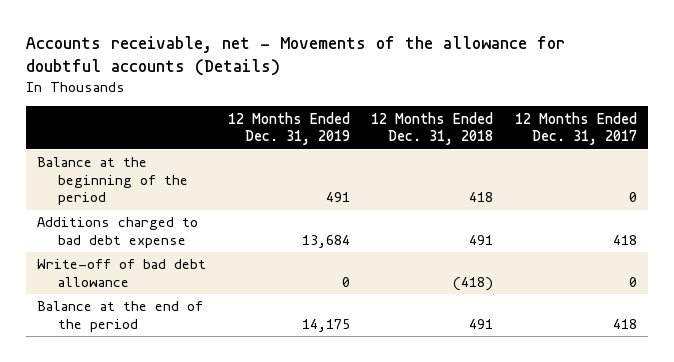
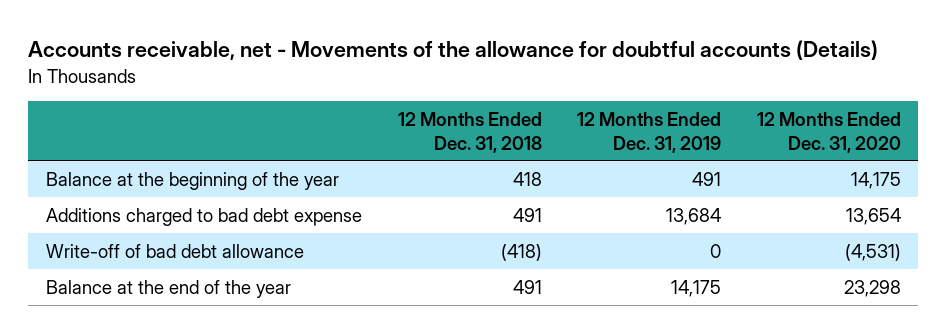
- | 12 Months Ended Dec. 31, 2019 | 12 Months Ended Dec. 31, 2018 | 12 Months Ended Dec. 31, 2017
+ | 12 Months Ended Dec. 31, 2018 | 12 Months Ended Dec. 31, 2019 | 12 Months Ended Dec. 31, 2020
- Balance at the beginning of the period | 491 | 418 | 0
+ Balance at the beginning of the year | 418 | 491 | 14,175
- Balance at the end of the period | 14,175 | 491 | 418
+ Balance at the end of the year | 491 | 14,175 | 23,298

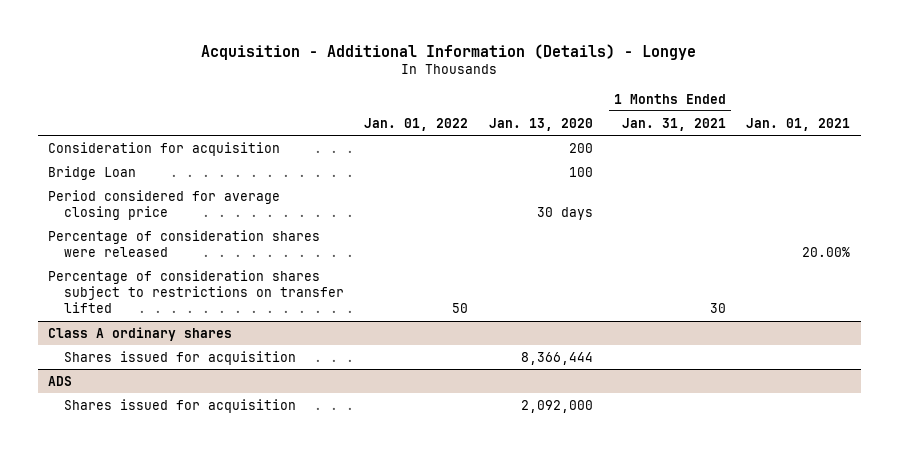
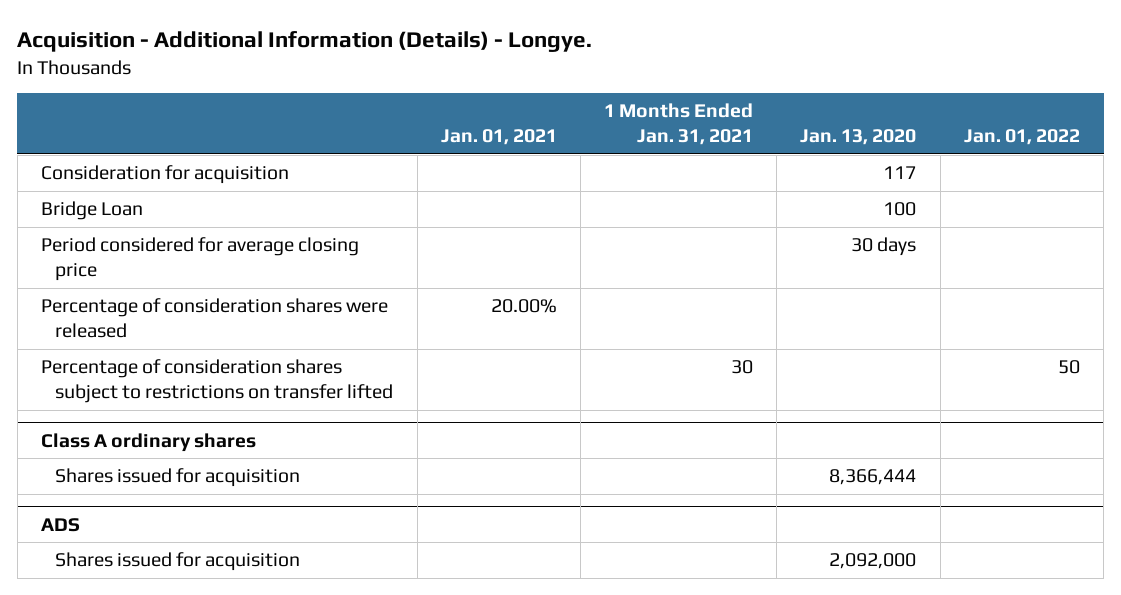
- Acquisition - Additional Information (Details) - Longye
+ Acquisition - Additional Information (Details) - Longye.
- | Jan. 01, 2022 | Jan. 13, 2020 | 1 Months Ended Jan. 31, 2021 | Jan. 01, 2021
+ | Jan. 01, 2021 | 1 Months Ended Jan. 31, 2021 | Jan. 13, 2020 | Jan. 01, 2022
- Consideration for acquisition | | 200 | |
+ Consideration for acquisition | | | 117 |

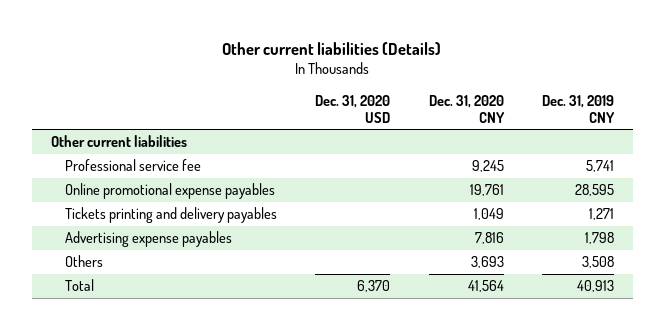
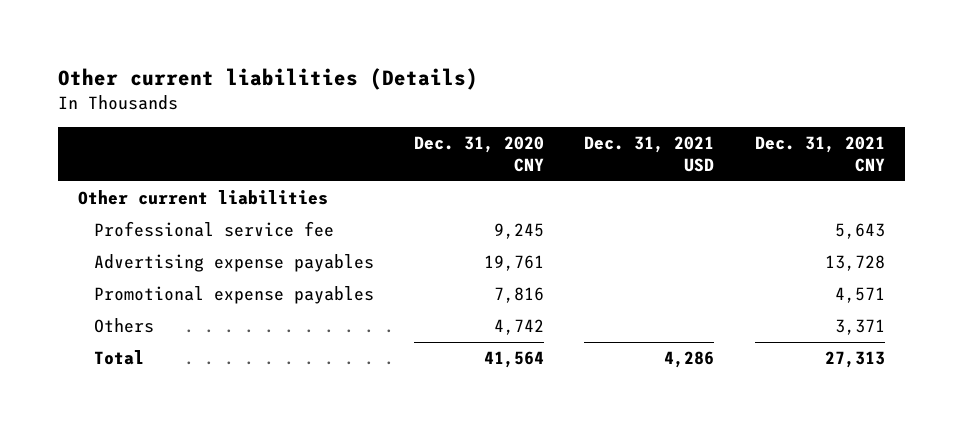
- | Dec. 31, 2020 USD | Dec. 31, 2020 CNY | Dec. 31, 2019 CNY
+ | Dec. 31, 2020 CNY | Dec. 31, 2021 USD | Dec. 31, 2021 CNY
- Online promotional expense payables | | 19,761 | 28,595
- Tickets printing and delivery payables | | 1,049 | 1,271
- Advertising expense payables | | 7,816 | 1,798
- Others | | 3,693 | 3,508
+ Advertising expense payables | 19,761 | | 13,728
+ Promotional expense payables | 7,816 | | 4,571
+ Others | 4,742 | | 3,371

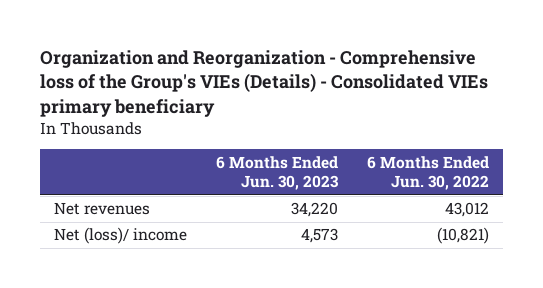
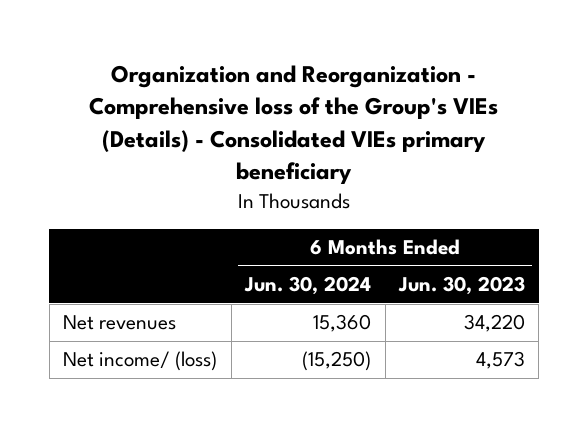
- | 6 Months Ended Jun. 30, 2023 | 6 Months Ended Jun. 30, 2022
+ | 6 Months Ended Jun. 30, 2024 | 6 Months Ended Jun. 30, 2023
- Net (loss)/ income | 4,573 | (10,821)
+ Net income/ (loss) | (15,250) | 4,573

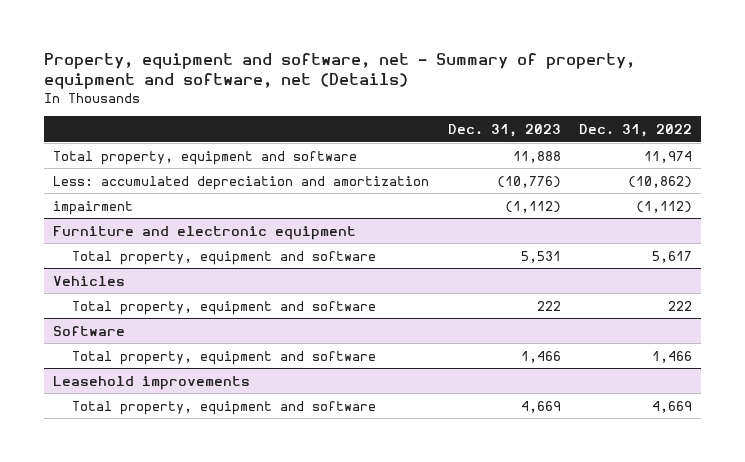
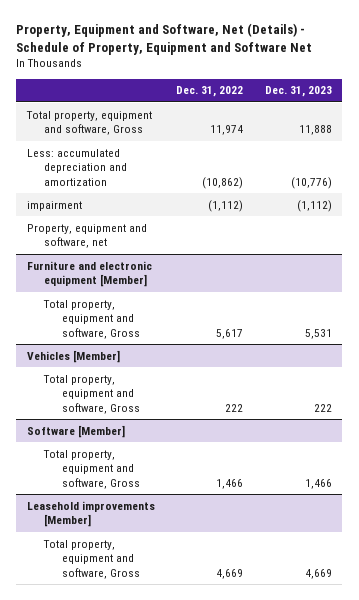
- Property, equipment and software, net - Summary of property, equipment and software, net (Details)
+ Property, Equipment and Software, Net (Details) - Schedule of Property, Equipment and Software Net
- | Dec. 31, 2023 | Dec. 31, 2022
+ | Dec. 31, 2022 | Dec. 31, 2023
- Total property, equipment and software | 11,888 | 11,974
+ Total property, equipment and software, Gross | 11,974 | 11,888
- Furniture and electronic equipment
- Total property, equipment and software | 5,531 | 5,617
- Vehicles
- Total property, equipment and software | 222 | 222
- Software
- Total property, equipment and software | 1,466 | 1,466
- Leasehold improvements
- Total property, equipment and software | 4,669 | 4,669
+ Property, equipment and software, net
+ Furniture and electronic equipment [Member]
+ Total property, equipment and software, Gross | 5,617 | 5,531
+ Vehicles [Member]
+ Total property, equipment and software, Gross | 222 | 222
+ Software [Member]
+ Total property, equipment and software, Gross | 1,466 | 1,466
+ Leasehold improvements [Member]
+ Total property, equipment and software, Gross | 4,669 | 4,669

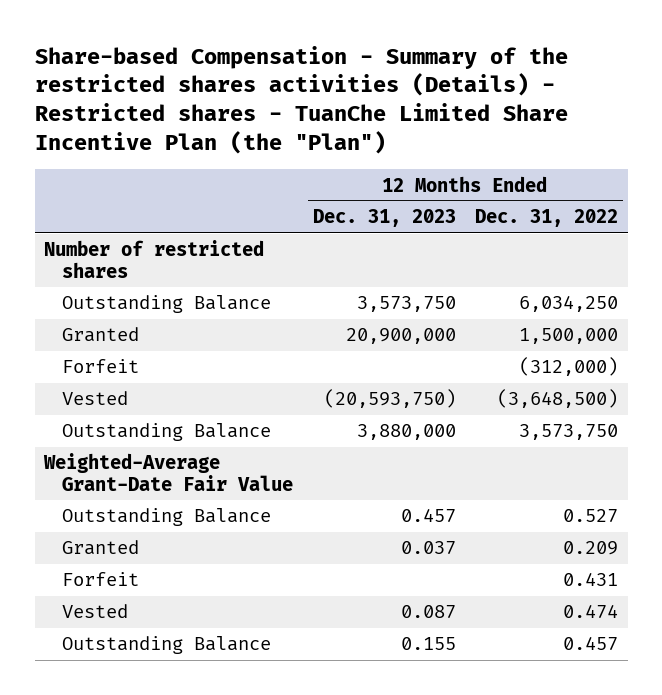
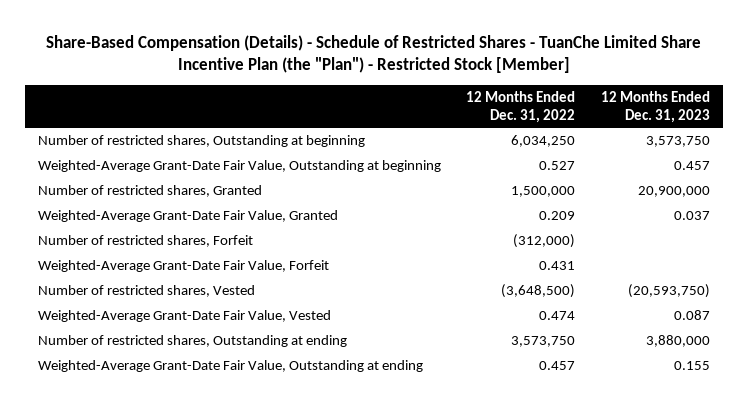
- Share-based Compensation - Summary of the restricted shares activities (Details) - Restricted shares - TuanChe Limited Share Incentive Plan (the "Plan")
+ Share-Based Compensation (Details) - Schedule of Restricted Shares - TuanChe Limited Share Incentive Plan (the "Plan") - Restricted Stock [Member]
- | 12 Months Ended Dec. 31, 2023 | 12 Months Ended Dec. 31, 2022
+ | 12 Months Ended Dec. 31, 2022 | 12 Months Ended Dec. 31, 2023
- Number of restricted shares
- Outstanding Balance | 3,573,750 | 6,034,250
- Granted | 20,900,000 | 1,500,000
- Forfeit | | (312,000)
- Vested | (20,593,750) | (3,648,500)
- Outstanding Balance | 3,880,000 | 3,573,750
- Weighted-Average Grant-Date Fair Value
- Outstanding Balance | 0.457 | 0.527
- Granted | 0.037 | 0.209
- Forfeit | | 0.431
- Vested | 0.087 | 0.474
- Outstanding Balance | 0.155 | 0.457
+ Number of restricted shares, Outstanding at beginning | 6,034,250 | 3,573,750
+ Weighted-Average Grant-Date Fair Value, Outstanding at beginning | 0.527 | 0.457
+ Number of restricted shares, Granted | 1,500,000 | 20,900,000
+ Weighted-Average Grant-Date Fair Value, Granted | 0.209 | 0.037
+ Number of restricted shares, Forfeit | (312,000) |
+ Weighted-Average Grant-Date Fair Value, Forfeit | 0.431 |
+ Number of restricted shares, Vested | (3,648,500) | (20,593,750)
+ Weighted-Average Grant-Date Fair Value, Vested | 0.474 | 0.087
+ Number of restricted shares, Outstanding at ending | 3,573,750 | 3,880,000
+ Weighted-Average Grant-Date Fair Value, Outstanding at ending | 0.457 | 0.155

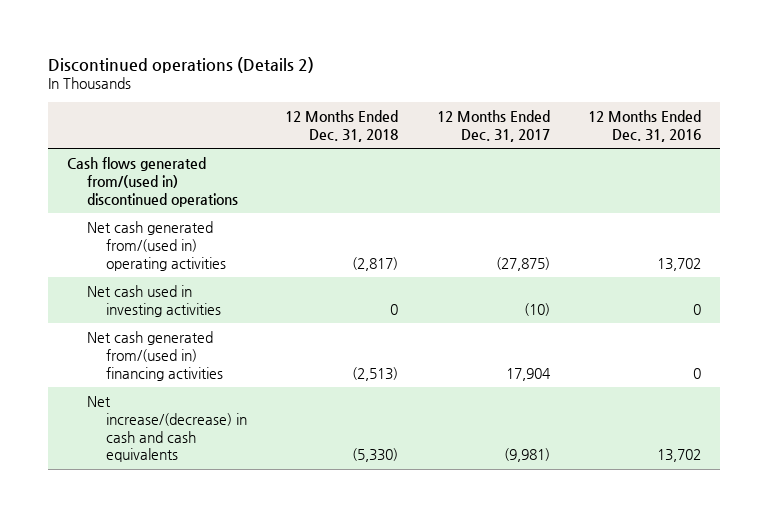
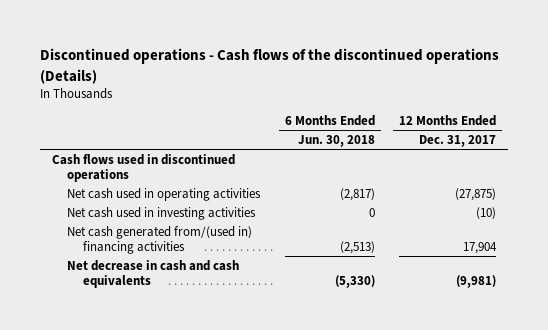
- Discontinued operations (Details 2)
+ Discontinued operations - Cash flows of the discontinued operations (Details)
- | 12 Months Ended Dec. 31, 2018 | 12 Months Ended Dec. 31, 2017 | 12 Months Ended Dec. 31, 2016
+ | 6 Months Ended Jun. 30, 2018 | 12 Months Ended Dec. 31, 2017
- Cash flows generated from/(used in) discontinued operations
- Net cash generated from/(used in) operating activities | (2,817) | (27,875) | 13,702
+ Cash flows used in discontinued operations
+ Net cash used in operating activities | (2,817) | (27,875)
- Net increase/(decrease) in cash and cash equivalents | (5,330) | (9,981) | 13,702
+ Net decrease in cash and cash equivalents | (5,330) | (9,981)

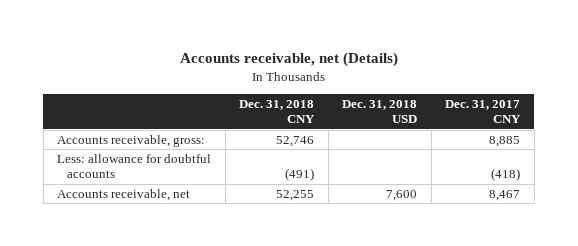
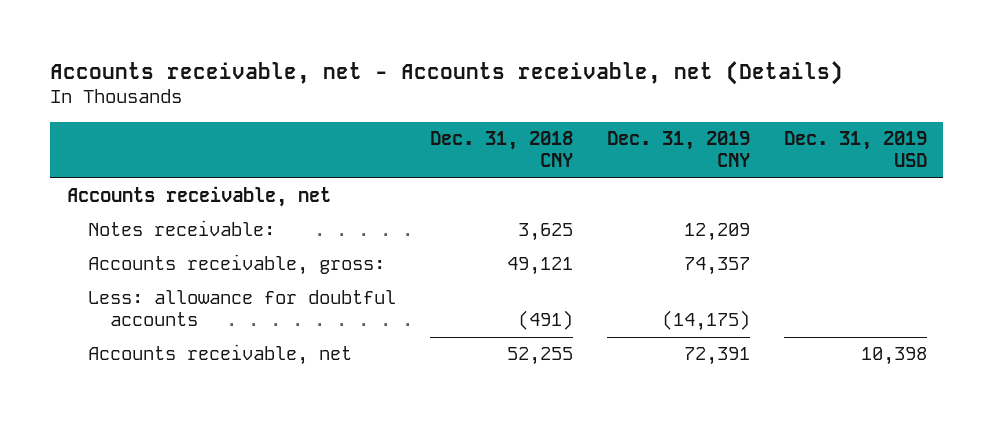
- Accounts receivable, net (Details)
+ Accounts receivable, net - Accounts receivable, net (Details)
- | Dec. 31, 2018 CNY | Dec. 31, 2018 USD | Dec. 31, 2017 CNY
+ | Dec. 31, 2018 CNY | Dec. 31, 2019 CNY | Dec. 31, 2019 USD
- Accounts receivable, gross: | 52,746 | | 8,885
+ Accounts receivable, net
+ Notes receivable: | 3,625 | 12,209 |
+ Accounts receivable, gross: | 49,121 | 74,357 |

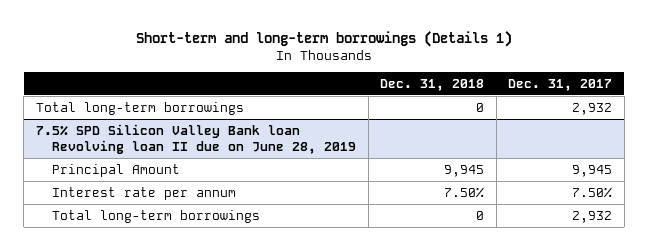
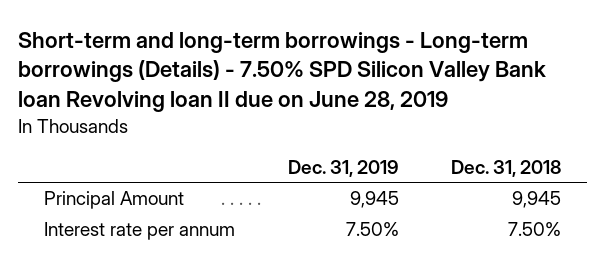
- Short-term and long-term borrowings (Details 1)
+ Short-term and long-term borrowings - Long-term borrowings (Details) - 7.50% SPD Silicon Valley Bank loan Revolving loan II due on June 28, 2019
- | Dec. 31, 2018 | Dec. 31, 2017
+ | Dec. 31, 2019 | Dec. 31, 2018
- Total long-term borrowings | 0 | 2,932
- 7.5% SPD Silicon Valley Bank loan Revolving loan II due on June 28, 2019
- Total long-term borrowings | 0 | 2,932

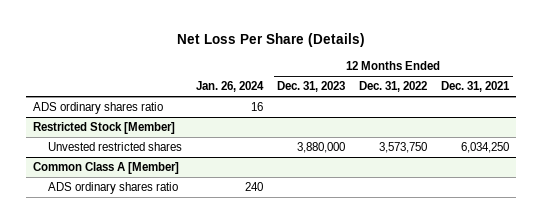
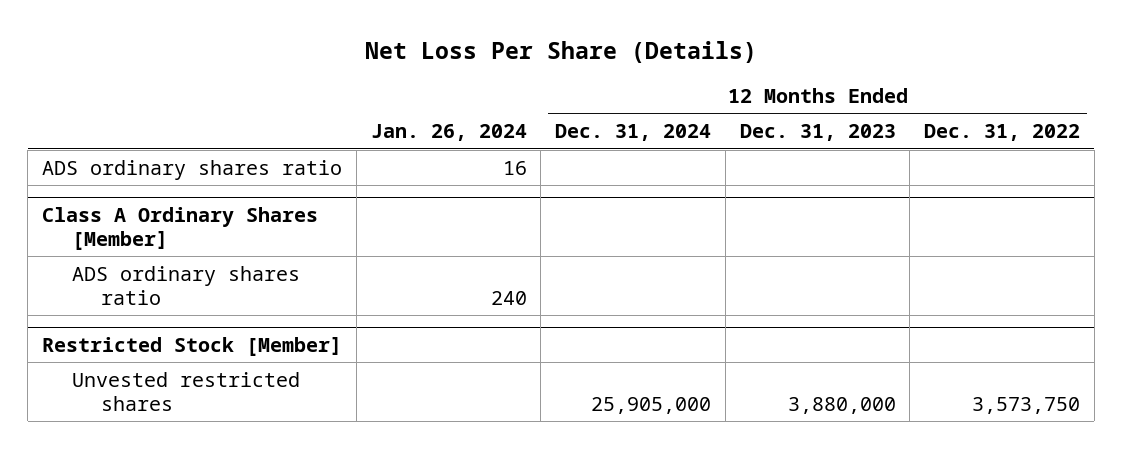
- | Jan. 26, 2024 | 12 Months Ended Dec. 31, 2023 | 12 Months Ended Dec. 31, 2022 | 12 Months Ended Dec. 31, 2021
+ | Jan. 26, 2024 | 12 Months Ended Dec. 31, 2024 | 12 Months Ended Dec. 31, 2023 | 12 Months Ended Dec. 31, 2022
+ Class A Ordinary Shares [Member]
+ ADS ordinary shares ratio | 240 | | |
- Common Class A [Member]
- ADS ordinary shares ratio | 240 | | |

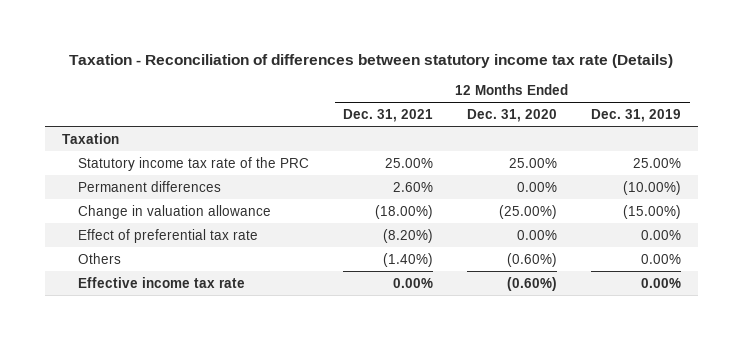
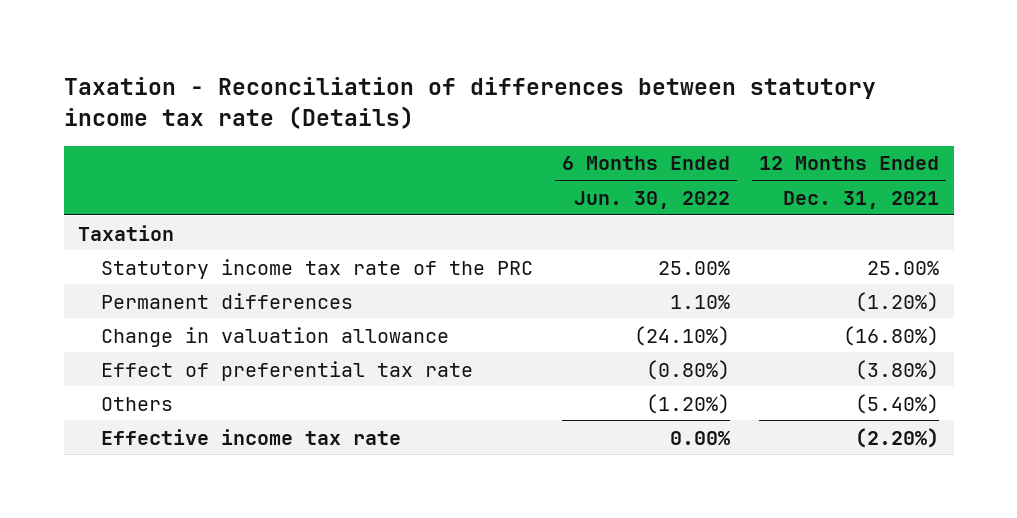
- | 12 Months Ended Dec. 31, 2021 | 12 Months Ended Dec. 31, 2020 | 12 Months Ended Dec. 31, 2019
+ | 6 Months Ended Jun. 30, 2022 | 12 Months Ended Dec. 31, 2021
- Permanent differences | 2.60% | 0.00% | (10.00%)
- Change in valuation allowance | (18.00%) | (25.00%) | (15.00%)
- Effect of preferential tax rate | (8.20%) | 0.00% | 0.00%
- Others | (1.40%) | (0.60%) | 0.00%
- Effective income tax rate | 0.00% | (0.60%) | 0.00%
+ Permanent differences | 1.10% | (1.20%)
+ Change in valuation allowance | (24.10%) | (16.80%)
+ Effect of preferential tax rate | (0.80%) | (3.80%)
+ Others | (1.20%) | (5.40%)
+ Effective income tax rate | 0.00% | (2.20%)

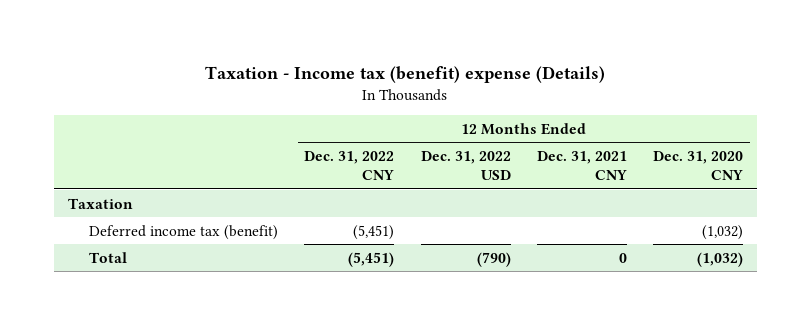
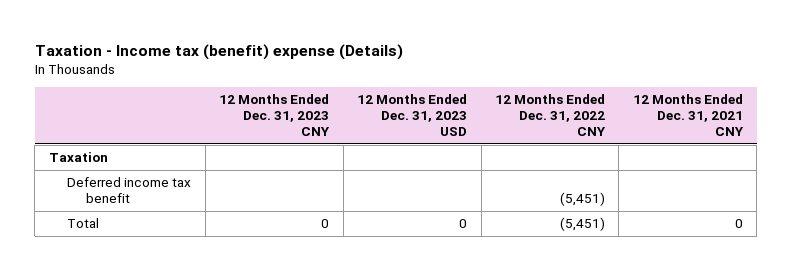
- | 12 Months Ended Dec. 31, 2022 CNY | 12 Months Ended Dec. 31, 2022 USD | 12 Months Ended Dec. 31, 2021 CNY | 12 Months Ended Dec. 31, 2020 CNY
+ | 12 Months Ended Dec. 31, 2023 CNY | 12 Months Ended Dec. 31, 2023 USD | 12 Months Ended Dec. 31, 2022 CNY | 12 Months Ended Dec. 31, 2021 CNY
- Deferred income tax (benefit) | (5,451) | | | (1,032)
+ Deferred income tax benefit | | | (5,451) |

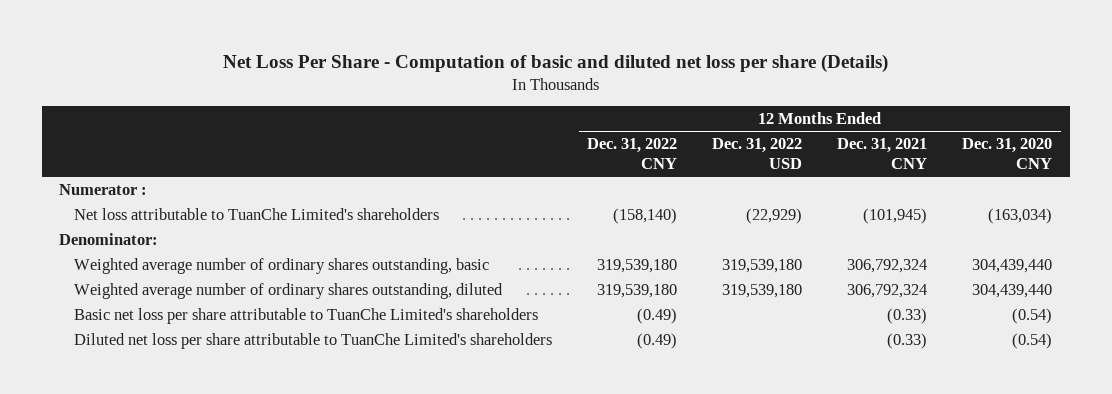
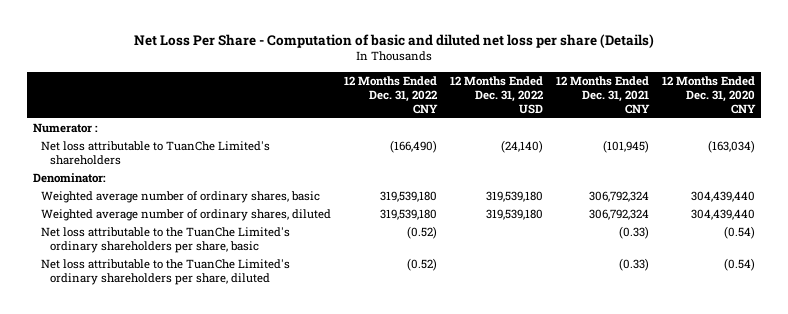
- Net loss attributable to TuanChe Limited's shareholders | (158,140) | (22,929) | (101,945) | (163,034)
+ Net loss attributable to TuanChe Limited's shareholders | (166,490) | (24,140) | (101,945) | (163,034)
- Weighted average number of ordinary shares outstanding, basic | 319,539,180 | 319,539,180 | 306,792,324 | 304,439,440
- Weighted average number of ordinary shares outstanding, diluted | 319,539,180 | 319,539,180 | 306,792,324 | 304,439,440
- Basic net loss per share attributable to TuanChe Limited's shareholders | (0.49) | | (0.33) | (0.54)
- Diluted net loss per share attributable to TuanChe Limited's shareholders | (0.49) | | (0.33) | (0.54)
+ Weighted average number of ordinary shares, basic | 319,539,180 | 319,539,180 | 306,792,324 | 304,439,440
+ Weighted average number of ordinary shares, diluted | 319,539,180 | 319,539,180 | 306,792,324 | 304,439,440
+ Net loss attributable to the TuanChe Limited's ordinary shareholders per share, basic | (0.52) | | (0.33) | (0.54)
+ Net loss attributable to the TuanChe Limited's ordinary shareholders per share, diluted | (0.52) | | (0.33) | (0.54)

